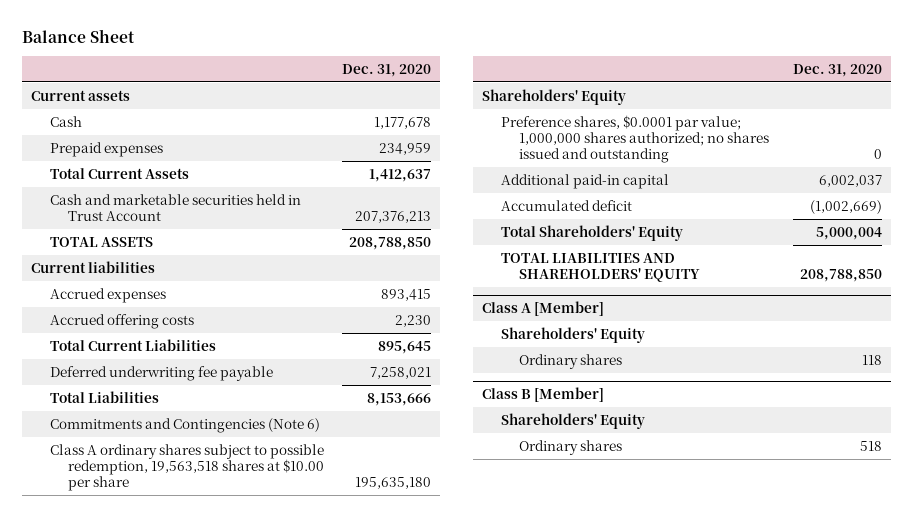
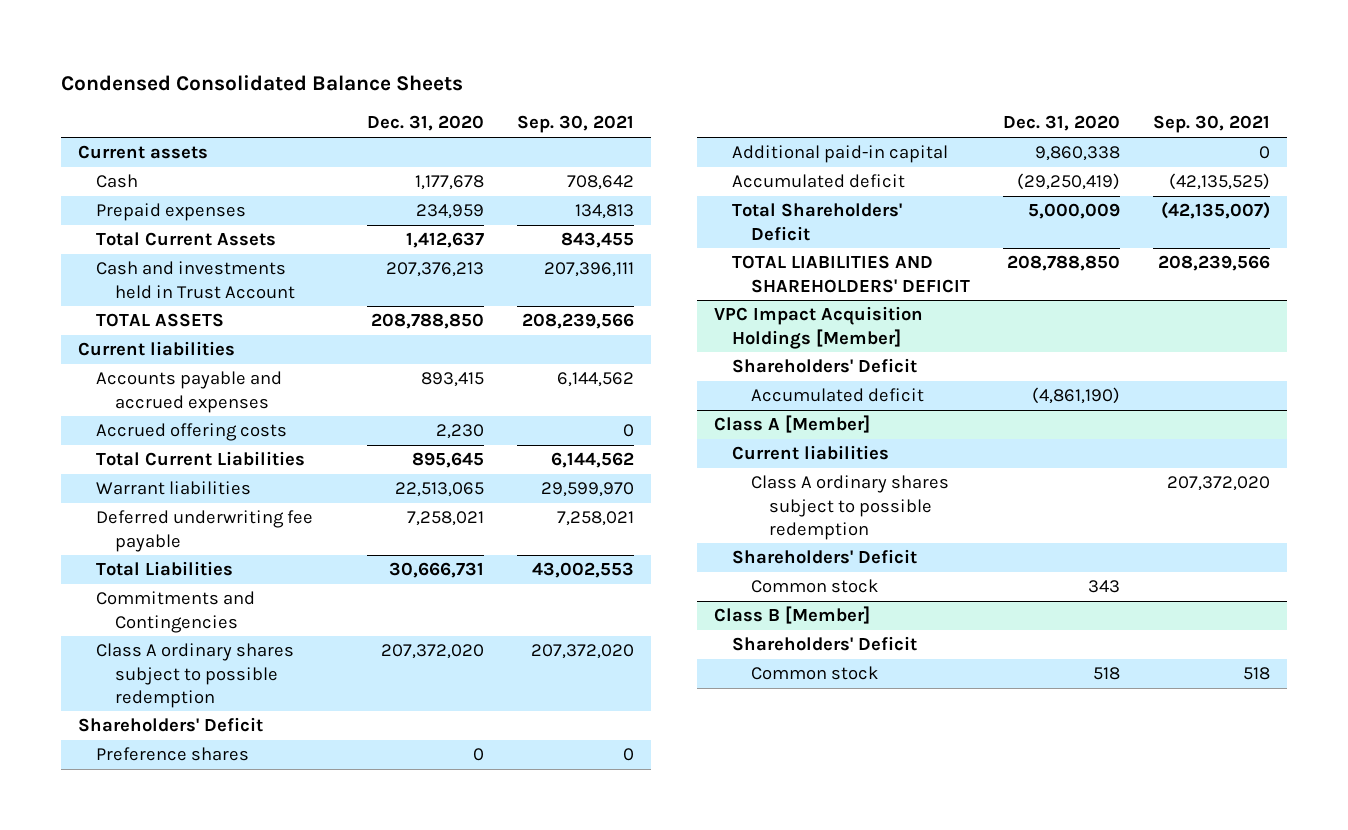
- Balance Sheet
+ Condensed Consolidated Balance Sheets
- | Dec. 31, 2020
+ | Dec. 31, 2020 | Sep. 30, 2021
- Cash and marketable securities held in Trust Account | 207,376,213
+ Cash and investments held in Trust Account | 207,376,213 | 207,396,111
- Accrued expenses | 893,415
+ Accounts payable and accrued expenses | 893,415 | 6,144,562
+ Warrant liabilities | 22,513,065 | 29,599,970
- Total Liabilities | 8,153,666
- Commitments and Contingencies (Note 6)
- Class A ordinary shares subject to possible redemption, 19,563,518 shares at $10.00 per share | 195,635,180
- Shareholders' Equity
- Preference shares, $0.0001 par value; 1,000,000 shares authorized; no shares issued and outstanding | 0
- Additional paid-in capital | 6,002,037
- Accumulated deficit | (1,002,669)
- Total Shareholders' Equity | 5,000,004
- TOTAL LIABILITIES AND SHAREHOLDERS' EQUITY | 208,788,850
+ Total Liabilities | 30,666,731 | 43,002,553
+ Commitments and Contingencies
+ Class A ordinary shares subject to possible redemption | 207,372,020 | 207,372,020
+ Shareholders' Deficit
+ Preference shares | 0 | 0
+ Additional paid-in capital | 9,860,338 | 0
+ Accumulated deficit | (29,250,419) | (42,135,525)
+ Total Shareholders' Deficit | 5,000,009 | (42,135,007)
+ TOTAL LIABILITIES AND SHAREHOLDERS' DEFICIT | 208,788,850 | 208,239,566
+ VPC Impact Acquisition Holdings [Member]
+ Shareholders' Deficit
+ Accumulated deficit | (4,861,190) |
@ Class A [Member]
- Shareholders' Equity
- Ordinary shares | 118
+ Current liabilities
+ Class A ordinary shares subject to possible redemption | | 207,372,020
+ Shareholders' Deficit
+ Common stock | 343 |
@ Class B [Member]
- Shareholders' Equity
- Ordinary shares | 518
+ Shareholders' Deficit
+ Common stock | 518 | 518

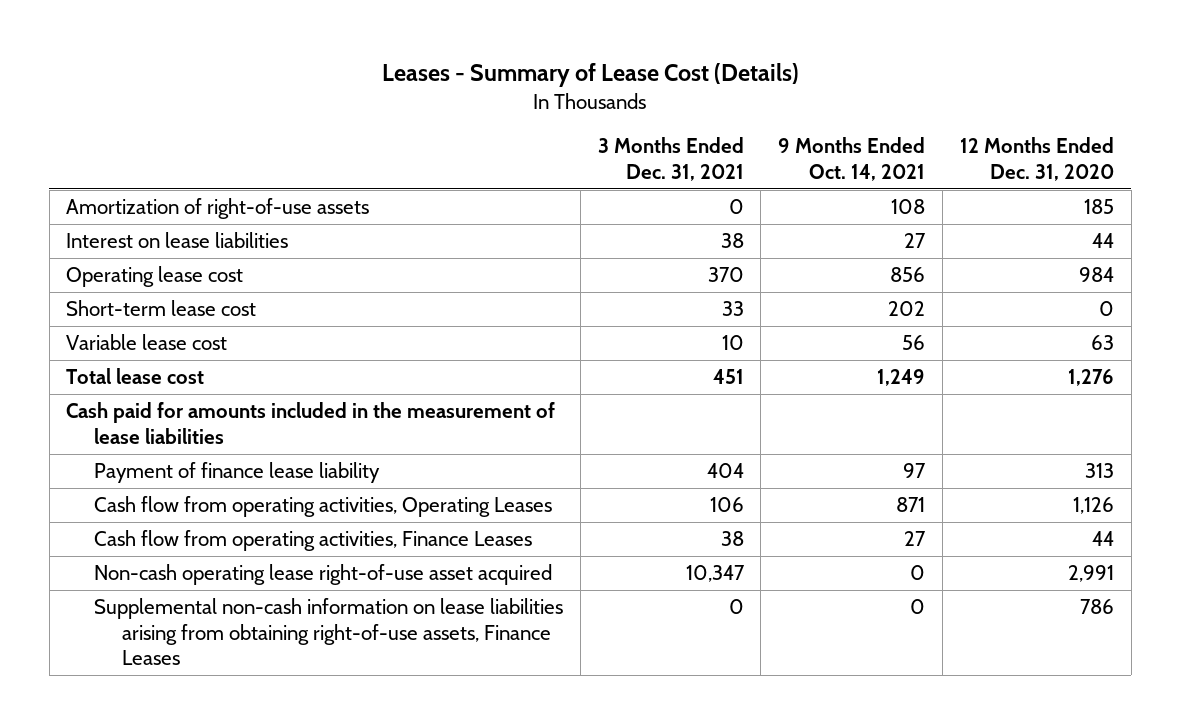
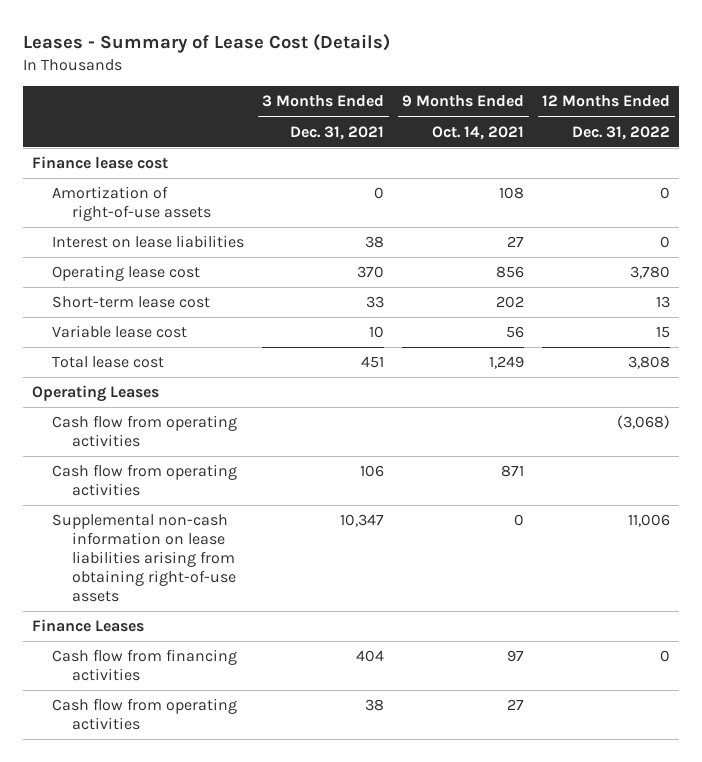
- | 3 Months Ended Dec. 31, 2021 | 9 Months Ended Oct. 14, 2021 | 12 Months Ended Dec. 31, 2020
+ | 3 Months Ended Dec. 31, 2021 | 9 Months Ended Oct. 14, 2021 | 12 Months Ended Dec. 31, 2022
+ Finance lease cost
- Cash paid for amounts included in the measurement of lease liabilities
- Payment of finance lease liability | 404 | 97 | 313
- Cash flow from operating activities, Operating Leases | 106 | 871 | 1,126
- Cash flow from operating activities, Finance Leases | 38 | 27 | 44
- Non-cash operating lease right-of-use asset acquired | 10,347 | 0 | 2,991
- Supplemental non-cash information on lease liabilities arising from obtaining right-of-use assets, Finance Leases | 0 | 0 | 786
+ Operating Leases
+ Cash flow from operating activities | | | (3,068)
+ Cash flow from operating activities | 106 | 871 |
+ Supplemental non-cash information on lease liabilities arising from obtaining right-of-use assets | 10,347 | 0 | 11,006
+ Finance Leases
+ Cash flow from financing activities | 404 | 97 | 0
+ Cash flow from operating activities | 38 | 27 |

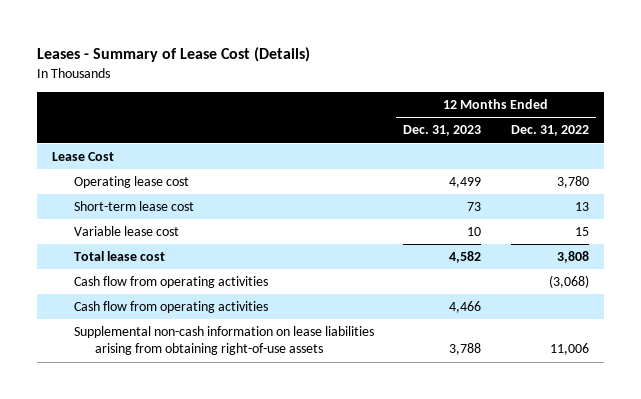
- | 3 Months Ended Dec. 31, 2021 | 9 Months Ended Oct. 14, 2021 | 12 Months Ended Dec. 31, 2022
+ | 12 Months Ended Dec. 31, 2023 | 12 Months Ended Dec. 31, 2022
- Finance lease cost
- Amortization of right-of-use assets | 0 | 108 | 0
- Interest on lease liabilities | 38 | 27 | 0
+ Lease Cost
- Operating Leases
- Finance Leases
- Cash flow from financing activities | 404 | 97 | 0
- Cash flow from operating activities | 38 | 27 |

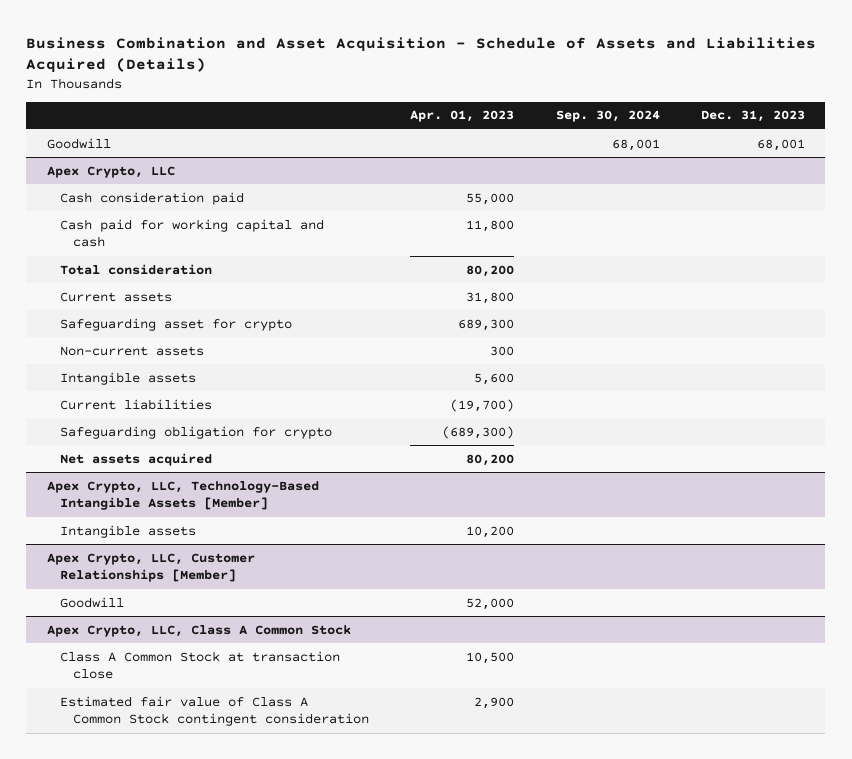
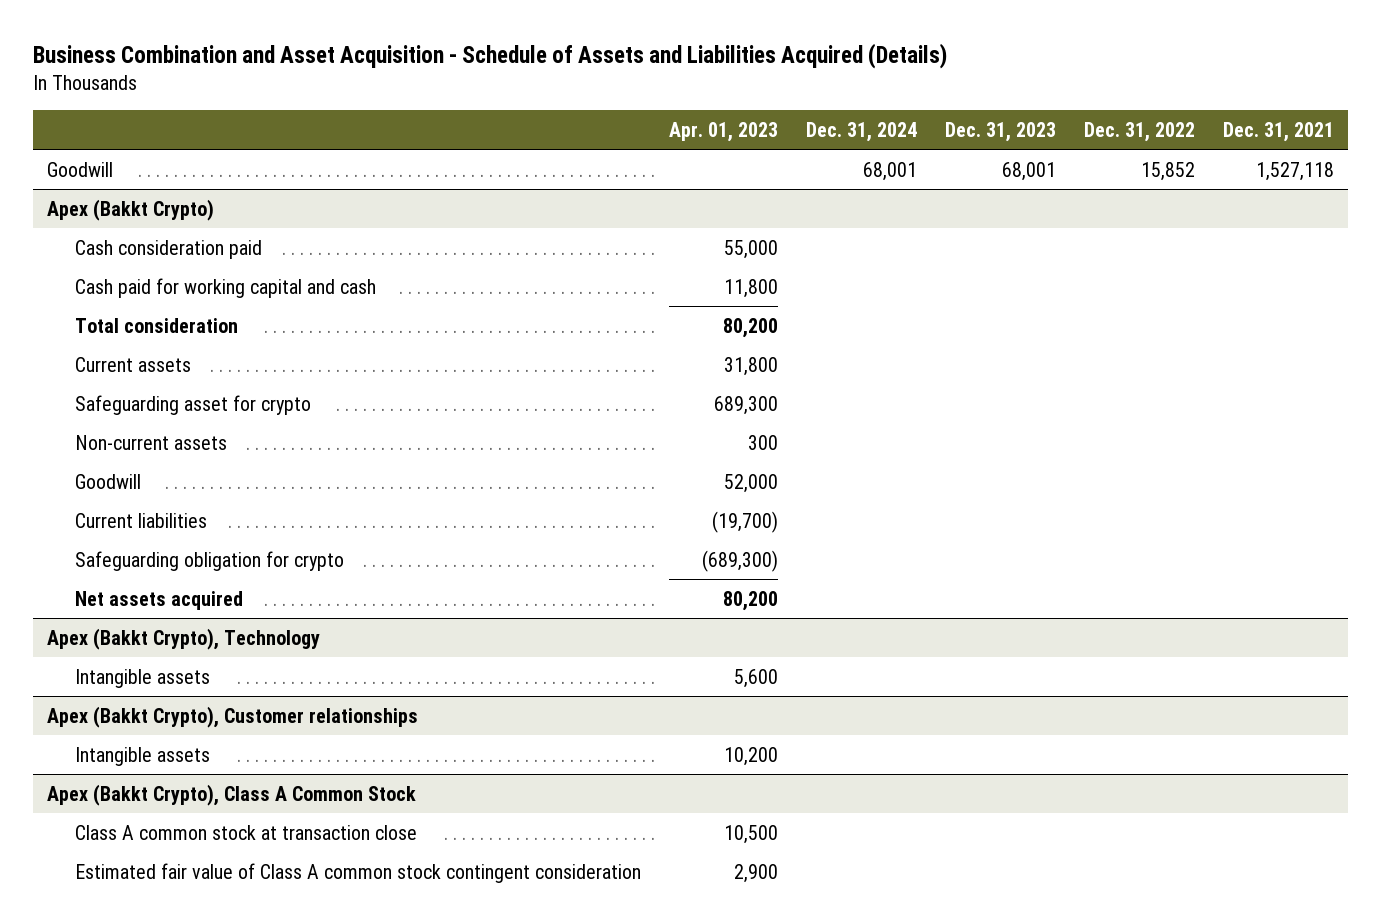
- | Apr. 01, 2023 | Sep. 30, 2024 | Dec. 31, 2023
+ | Apr. 01, 2023 | Dec. 31, 2024 | Dec. 31, 2023 | Dec. 31, 2022 | Dec. 31, 2021
- Apex Crypto, LLC
+ Apex (Bakkt Crypto)
- Intangible assets | 5,600 | |
+ Goodwill | 52,000 | | | |
- Apex Crypto, LLC, Technology-Based Intangible Assets [Member]
+ Apex (Bakkt Crypto), Technology
+ Intangible assets | 5,600 | | | |
+ Apex (Bakkt Crypto), Customer relationships
- Apex Crypto, LLC, Customer Relationships [Member]
- Goodwill | 52,000 | |
- Apex Crypto, LLC, Class A Common Stock
- Class A Common Stock at transaction close | 10,500 | |
- Estimated fair value of Class A Common Stock contingent consideration | 2,900 | |
+ Apex (Bakkt Crypto), Class A Common Stock
+ Class A common stock at transaction close | 10,500 | | | |
+ Estimated fair value of Class A common stock contingent consideration | 2,900 | | | |

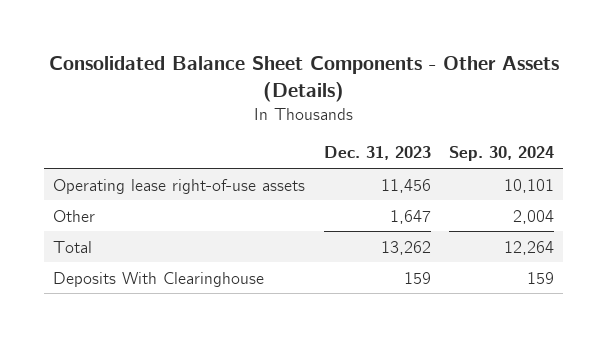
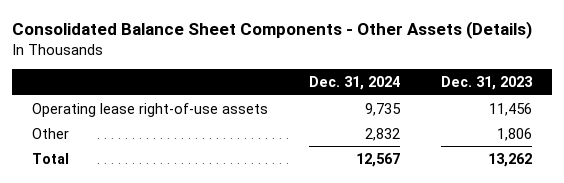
- | Dec. 31, 2023 | Sep. 30, 2024
+ | Dec. 31, 2024 | Dec. 31, 2023
- Other | 1,647 | 2,004
+ Other | 2,832 | 1,806
- Deposits With Clearinghouse | 159 | 159

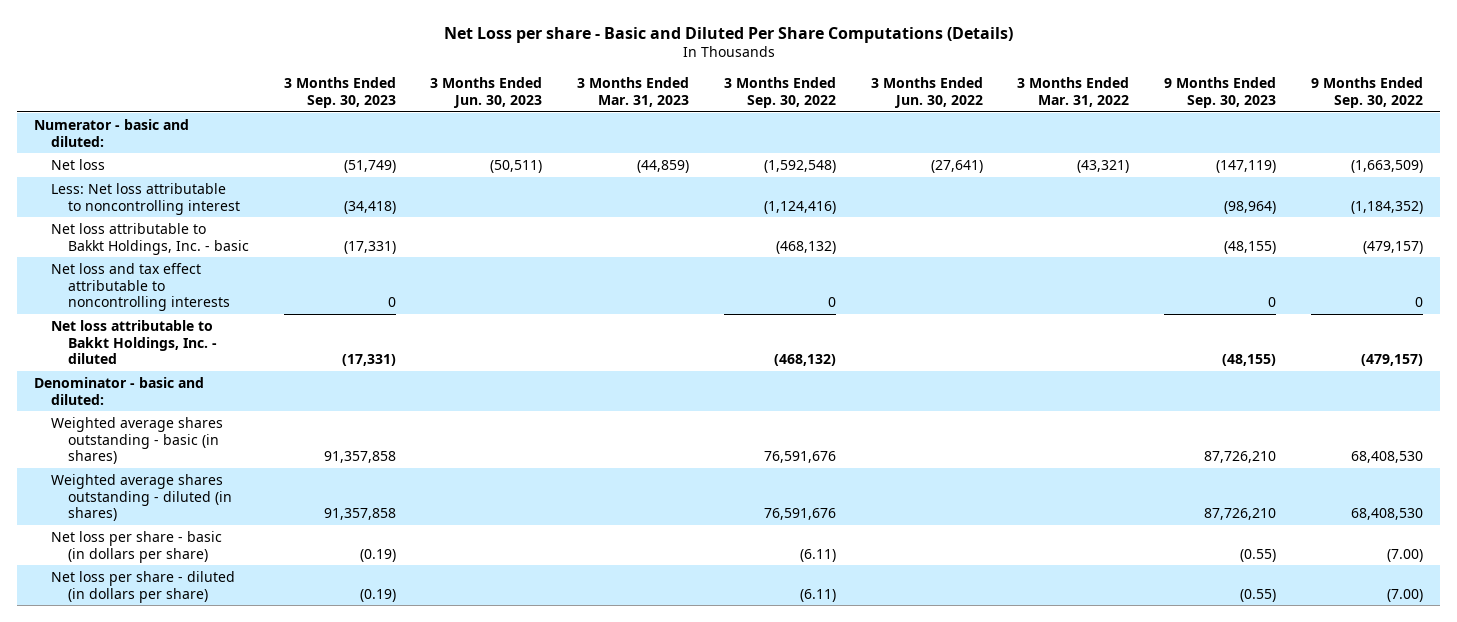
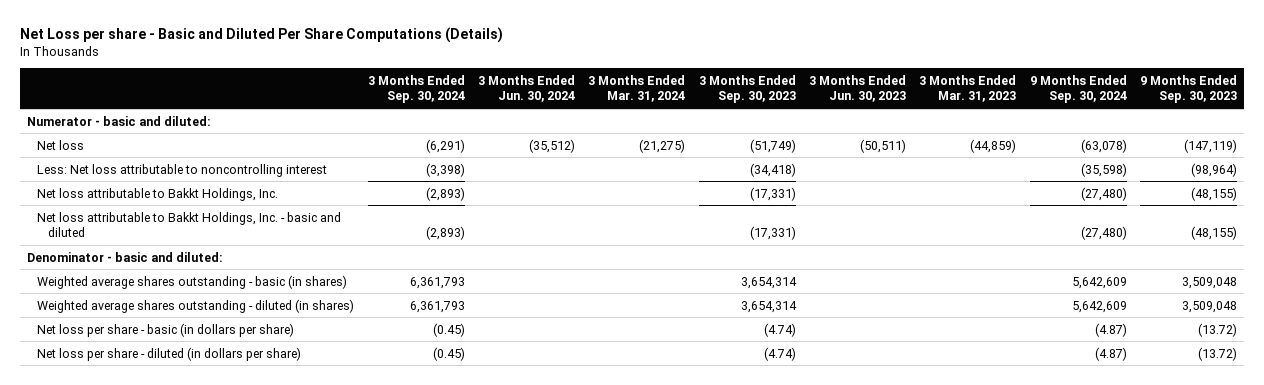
- | 3 Months Ended Sep. 30, 2023 | 3 Months Ended Jun. 30, 2023 | 3 Months Ended Mar. 31, 2023 | 3 Months Ended Sep. 30, 2022 | 3 Months Ended Jun. 30, 2022 | 3 Months Ended Mar. 31, 2022 | 9 Months Ended Sep. 30, 2023 | 9 Months Ended Sep. 30, 2022
+ | 3 Months Ended Sep. 30, 2024 | 3 Months Ended Jun. 30, 2024 | 3 Months Ended Mar. 31, 2024 | 3 Months Ended Sep. 30, 2023 | 3 Months Ended Jun. 30, 2023 | 3 Months Ended Mar. 31, 2023 | 9 Months Ended Sep. 30, 2024 | 9 Months Ended Sep. 30, 2023
- Net loss attributable to Bakkt Holdings, Inc. - basic | (17,331) | | | (468,132) | | | (48,155) | (479,157)
- Net loss and tax effect attributable to noncontrolling interests | 0 | | | 0 | | | 0 | 0
- Net loss attributable to Bakkt Holdings, Inc. - diluted | (17,331) | | | (468,132) | | | (48,155) | (479,157)
+ Net loss attributable to Bakkt Holdings, Inc. | (2,893) | | | (17,331) | | | (27,480) | (48,155)
+ Net loss attributable to Bakkt Holdings, Inc. - basic and diluted | (2,893) | | | (17,331) | | | (27,480) | (48,155)
- Weighted average shares outstanding - basic (in shares) | 91,357,858 | | | 76,591,676 | | | 87,726,210 | 68,408,530
- Weighted average shares outstanding - diluted (in shares) | 91,357,858 | | | 76,591,676 | | | 87,726,210 | 68,408,530
- Net loss per share - basic (in dollars per share) | (0.19) | | | (6.11) | | | (0.55) | (7.00)
- Net loss per share - diluted (in dollars per share) | (0.19) | | | (6.11) | | | (0.55) | (7.00)
+ Weighted average shares outstanding - basic (in shares) | 6,361,793 | | | 3,654,314 | | | 5,642,609 | 3,509,048
+ Weighted average shares outstanding - diluted (in shares) | 6,361,793 | | | 3,654,314 | | | 5,642,609 | 3,509,048
+ Net loss per share - basic (in dollars per share) | (0.45) | | | (4.74) | | | (4.87) | (13.72)
+ Net loss per share - diluted (in dollars per share) | (0.45) | | | (4.74) | | | (4.87) | (13.72)

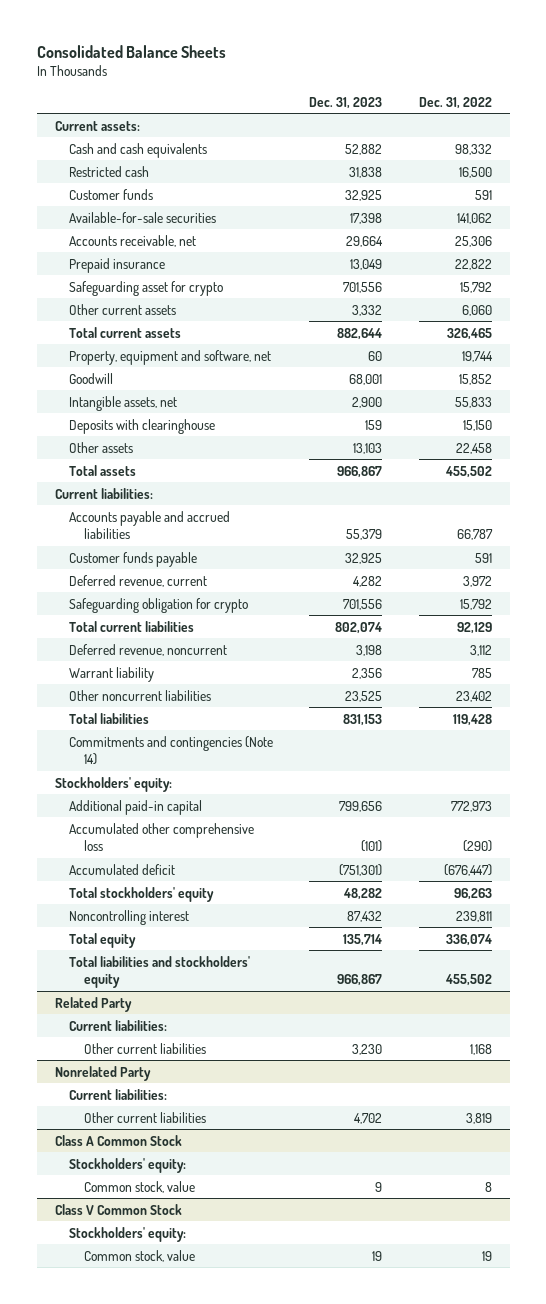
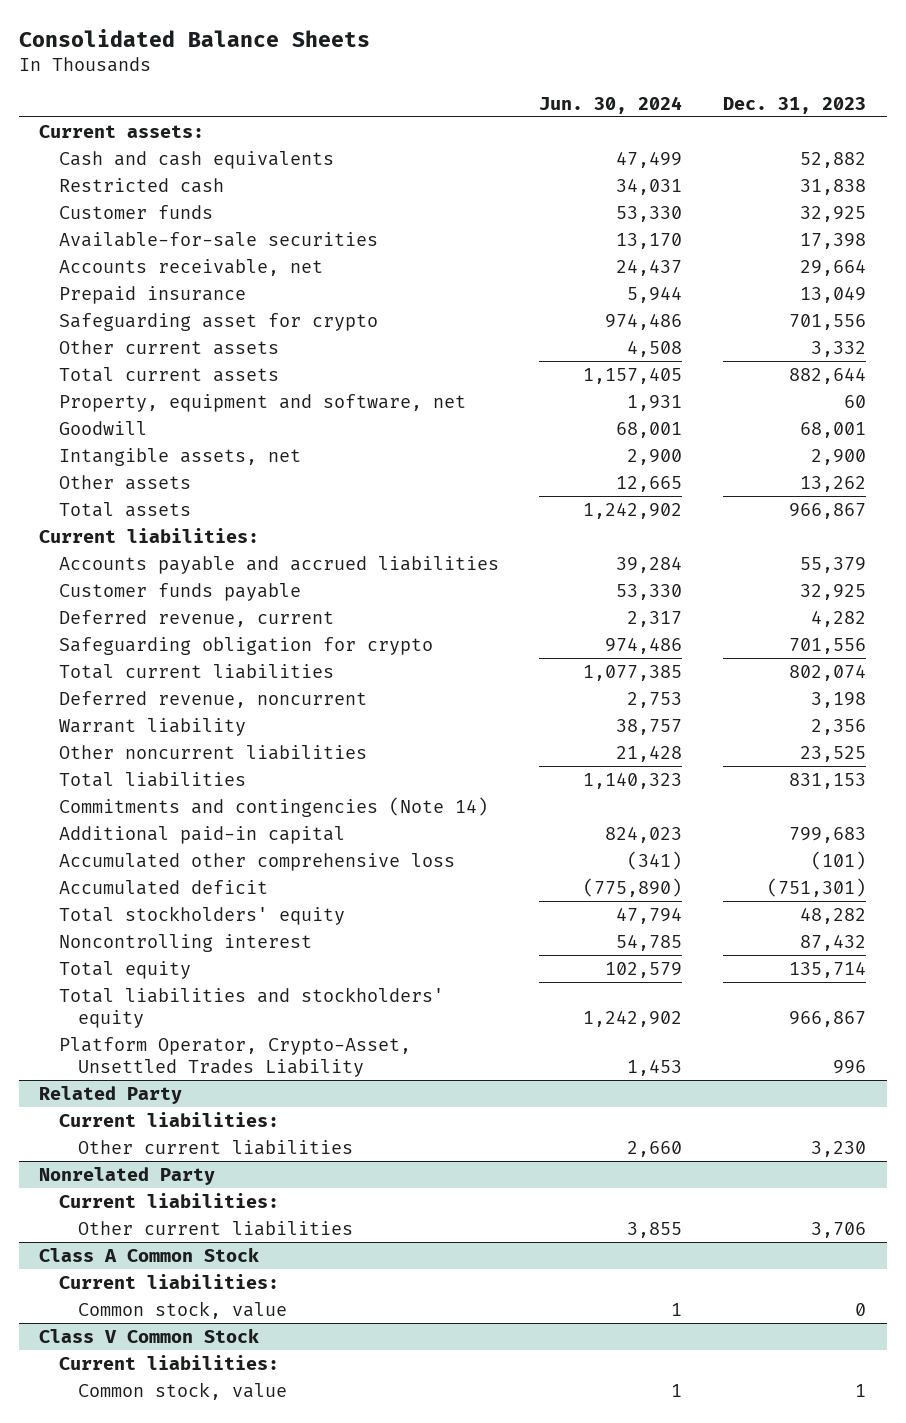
- | Dec. 31, 2023 | Dec. 31, 2022
+ | Jun. 30, 2024 | Dec. 31, 2023
- Deposits with clearinghouse | 159 | 15,150
- Other assets | 13,103 | 22,458
+ Other assets | 12,665 | 13,262
- Stockholders' equity:
- Additional paid-in capital | 799,656 | 772,973
+ Additional paid-in capital | 824,023 | 799,683
+ Platform Operator, Crypto-Asset, Unsettled Trades Liability | 1,453 | 996
@ Nonrelated Party
- Other current liabilities | 4,702 | 3,819
+ Other current liabilities | 3,855 | 3,706
@ Class A Common Stock
- Stockholders' equity:
- Common stock, value | 9 | 8
+ Current liabilities:
+ Common stock, value | 1 | 0
@ Class V Common Stock
- Stockholders' equity:
- Common stock, value | 19 | 19
+ Current liabilities:
+ Common stock, value | 1 | 1

